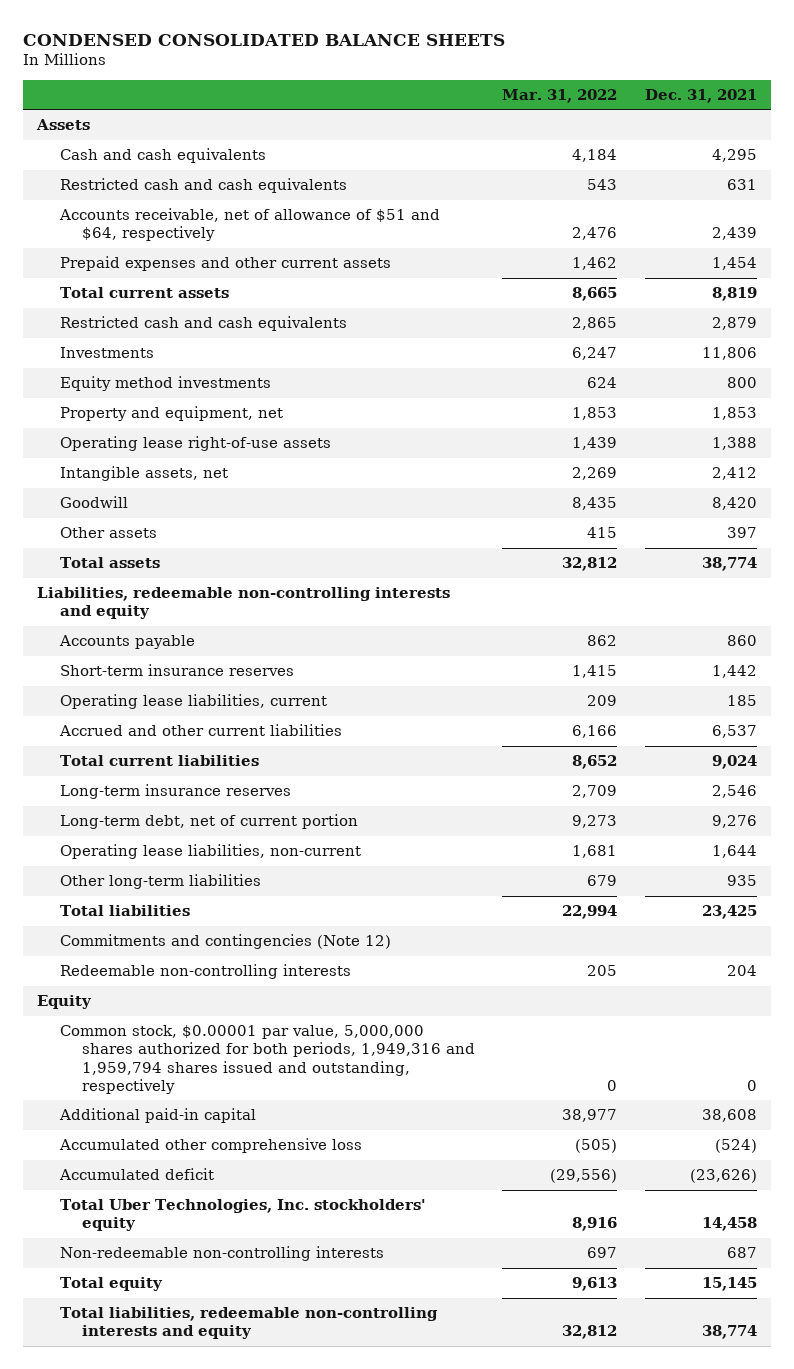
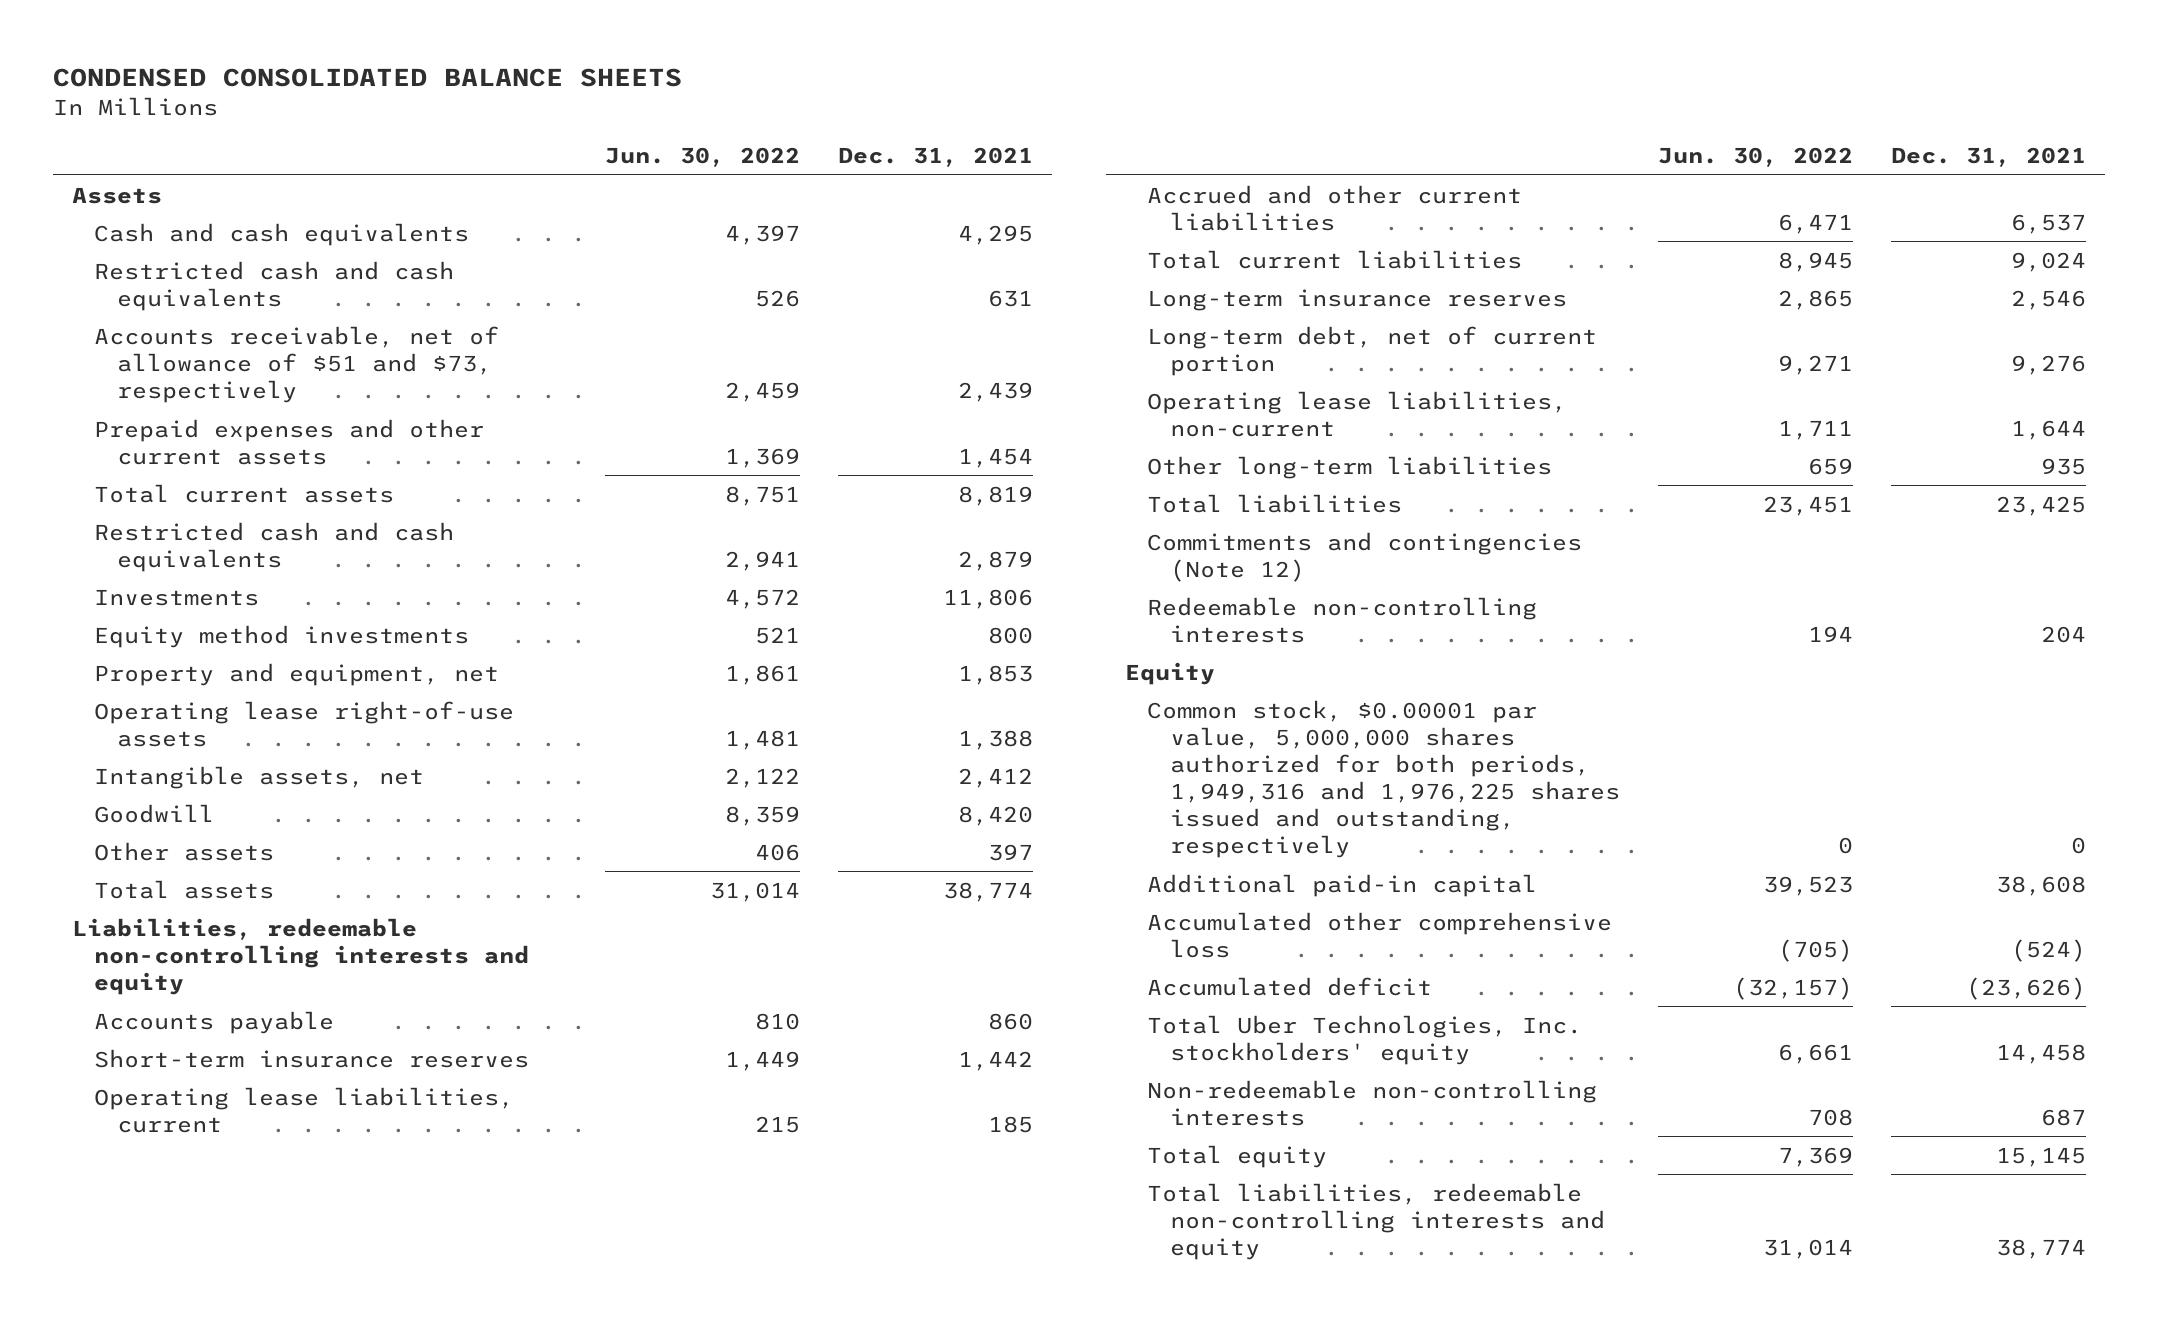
- | Mar. 31, 2022 | Dec. 31, 2021
+ | Jun. 30, 2022 | Dec. 31, 2021
- Accounts receivable, net of allowance of $51 and $64, respectively | 2,476 | 2,439
+ Accounts receivable, net of allowance of $51 and $73, respectively | 2,459 | 2,439
- Common stock, $0.00001 par value, 5,000,000 shares authorized for both periods, 1,949,316 and 1,959,794 shares issued and outstanding, respectively | 0 | 0
+ Common stock, $0.00001 par value, 5,000,000 shares authorized for both periods, 1,949,316 and 1,976,225 shares issued and outstanding, respectively | 0 | 0

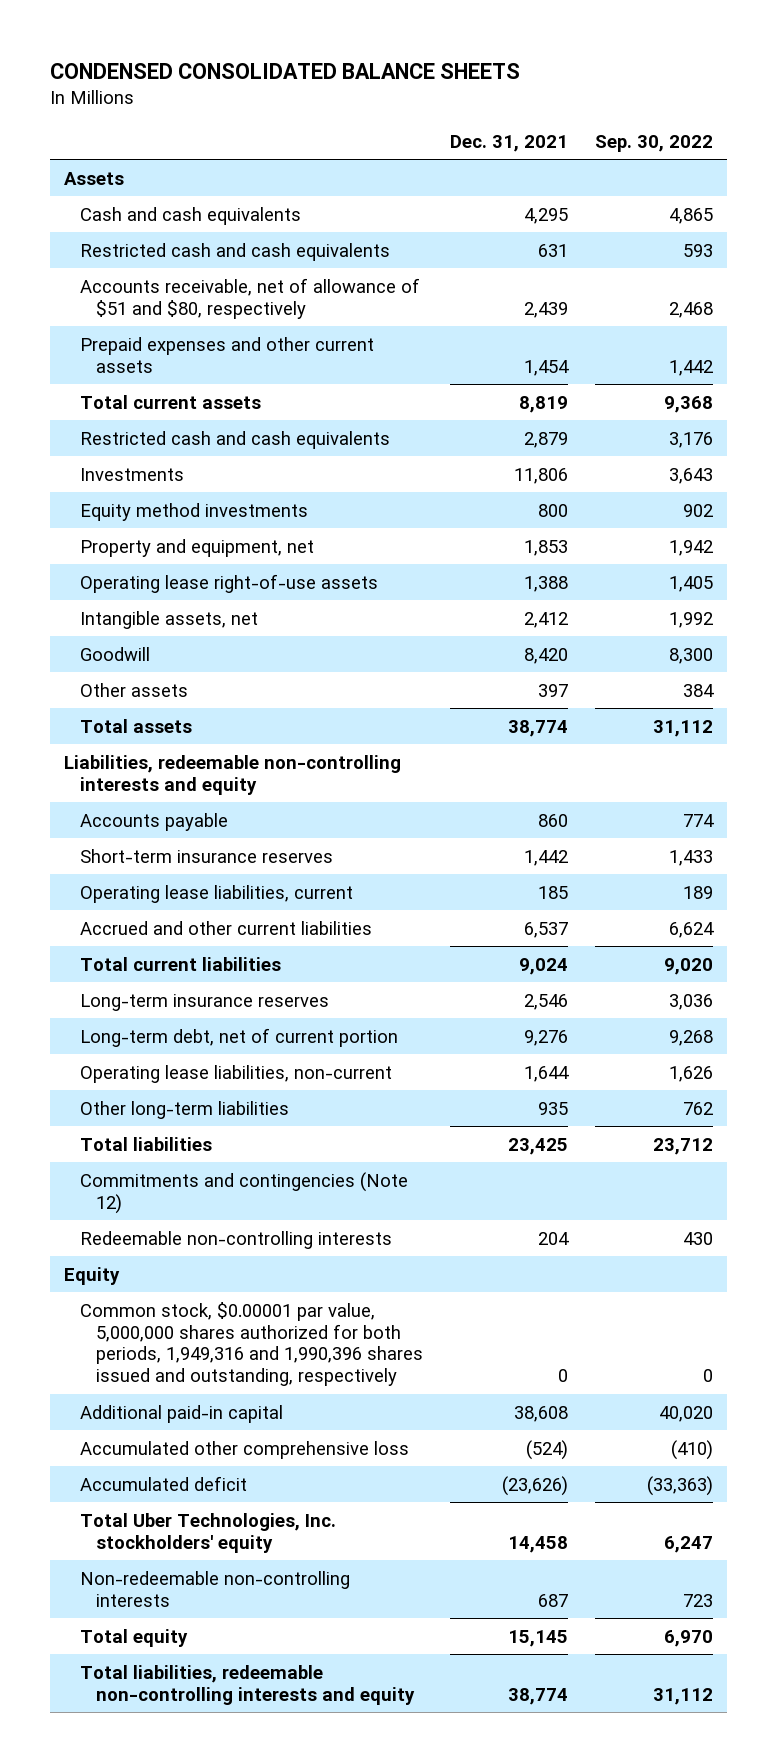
- | Jun. 30, 2022 | Dec. 31, 2021
+ | Dec. 31, 2021 | Sep. 30, 2022
- Accounts receivable, net of allowance of $51 and $73, respectively | 2,459 | 2,439
+ Accounts receivable, net of allowance of $51 and $80, respectively | 2,439 | 2,468
- Common stock, $0.00001 par value, 5,000,000 shares authorized for both periods, 1,949,316 and 1,976,225 shares issued and outstanding, respectively | 0 | 0
+ Common stock, $0.00001 par value, 5,000,000 shares authorized for both periods, 1,949,316 and 1,990,396 shares issued and outstanding, respectively | 0 | 0

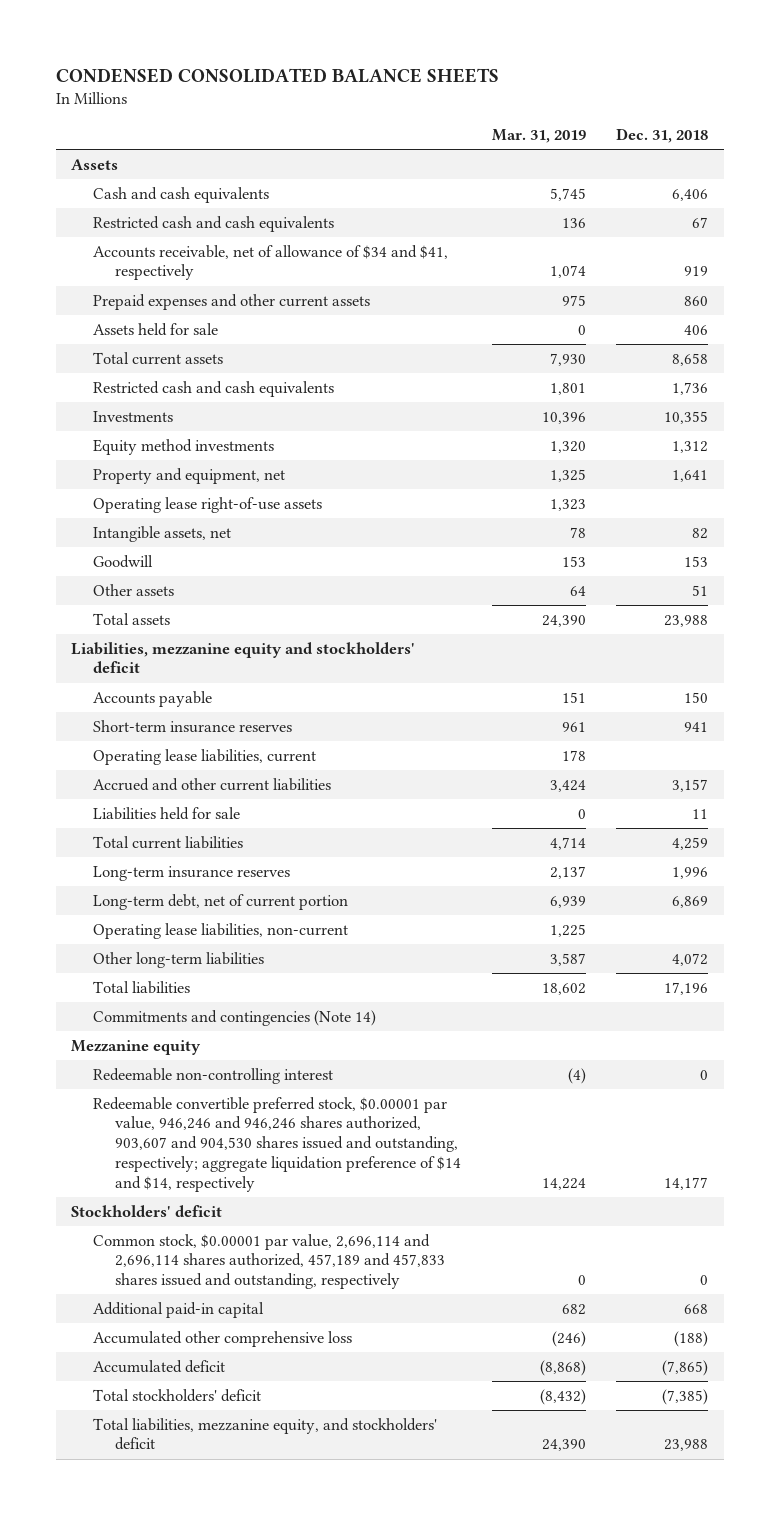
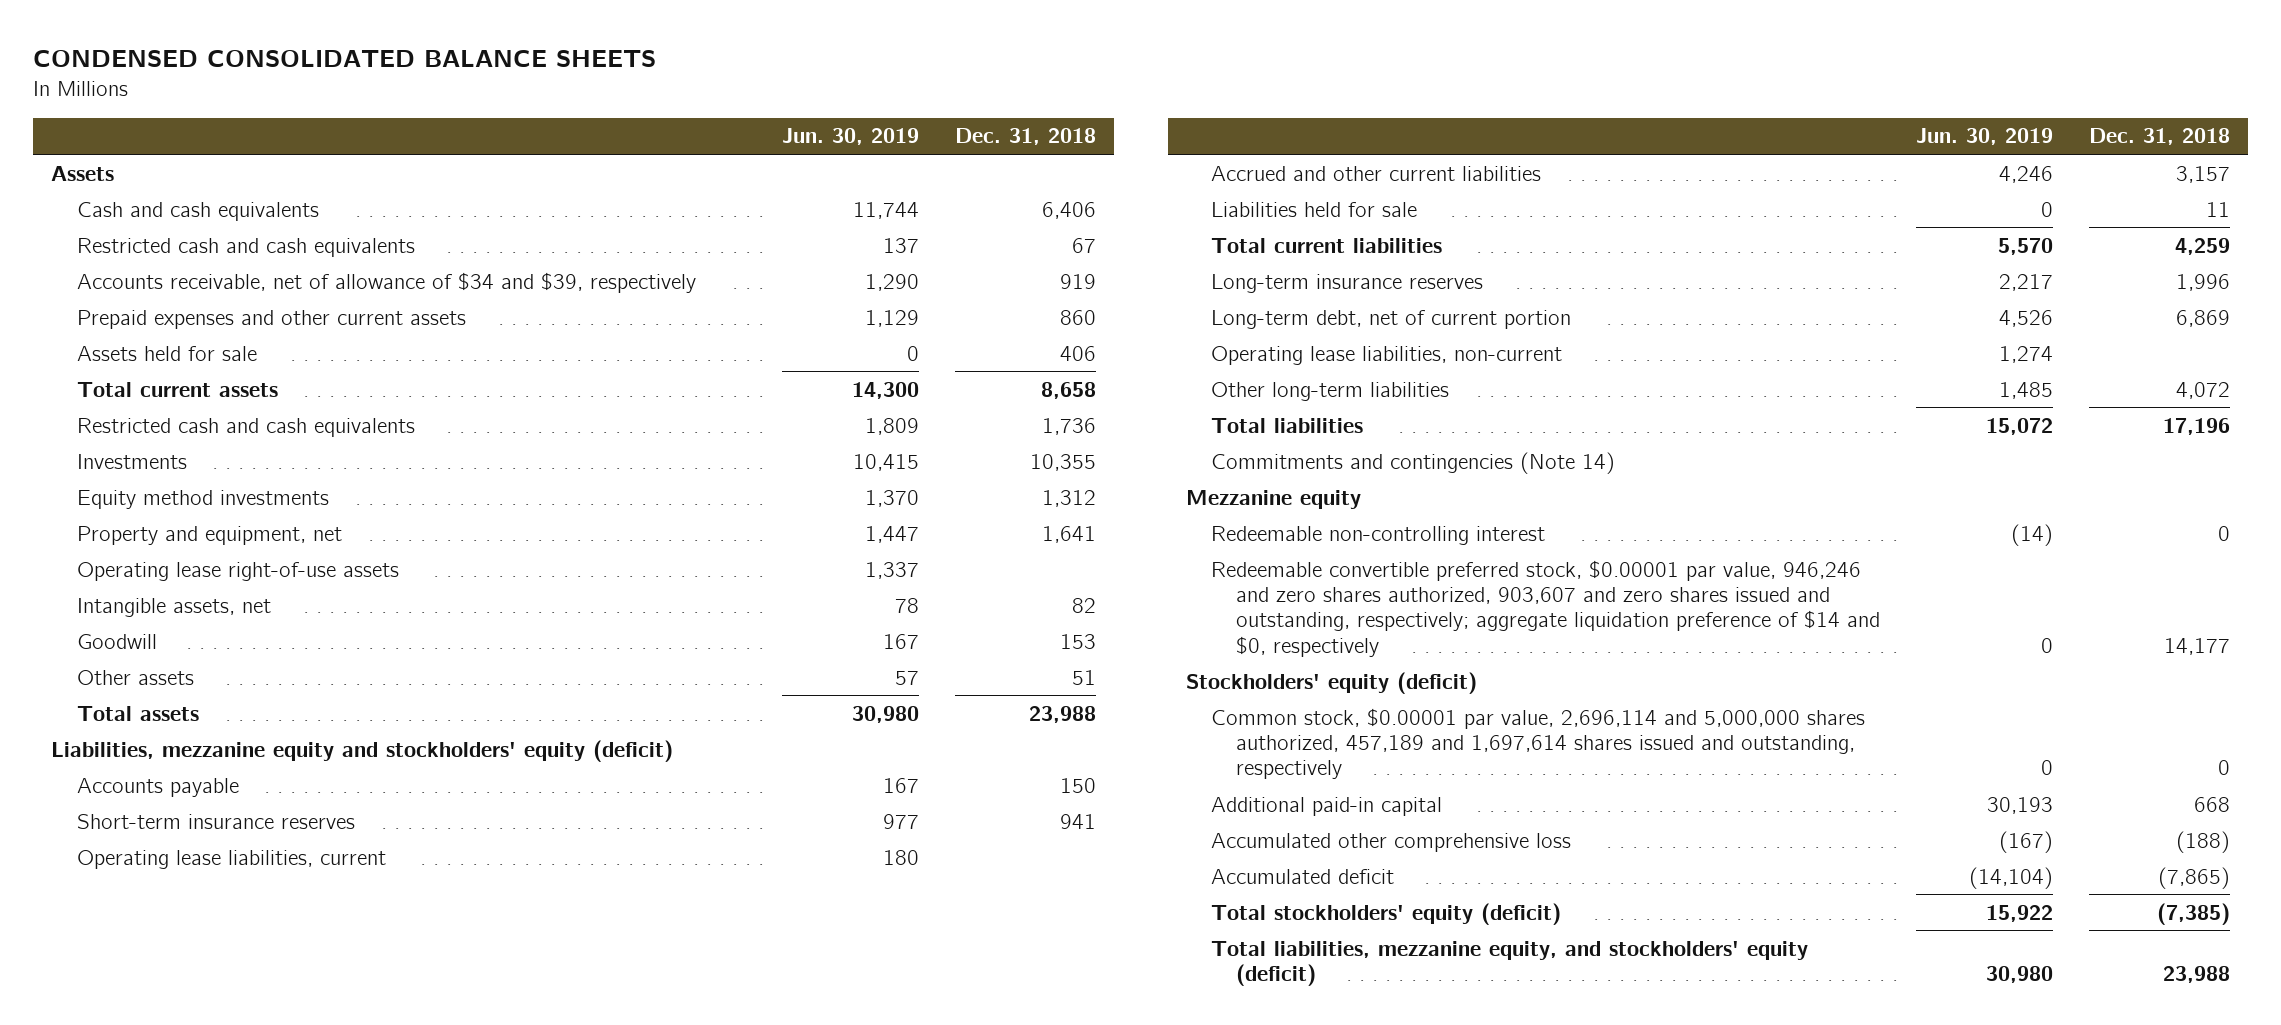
- | Mar. 31, 2019 | Dec. 31, 2018
+ | Jun. 30, 2019 | Dec. 31, 2018
- Accounts receivable, net of allowance of $34 and $41, respectively | 1,074 | 919
+ Accounts receivable, net of allowance of $34 and $39, respectively | 1,290 | 919
- Liabilities, mezzanine equity and stockholders' deficit
+ Liabilities, mezzanine equity and stockholders' equity (deficit)
- Redeemable convertible preferred stock, $0.00001 par value, 946,246 and 946,246 shares authorized, 903,607 and 904,530 shares issued and outstanding, respectively; aggregate liquidation preference of $14 and $14, respectively | 14,224 | 14,177
- Stockholders' deficit
- Common stock, $0.00001 par value, 2,696,114 and 2,696,114 shares authorized, 457,189 and 457,833 shares issued and outstanding, respectively | 0 | 0
+ Redeemable convertible preferred stock, $0.00001 par value, 946,246 and zero shares authorized, 903,607 and zero shares issued and outstanding, respectively; aggregate liquidation preference of $14 and $0, respectively | 0 | 14,177
+ Stockholders' equity (deficit)
+ Common stock, $0.00001 par value, 2,696,114 and 5,000,000 shares authorized, 457,189 and 1,697,614 shares issued and outstanding, respectively | 0 | 0
- Total stockholders' deficit | (8,432) | (7,385)
- Total liabilities, mezzanine equity, and stockholders' deficit | 24,390 | 23,988
+ Total stockholders' equity (deficit) | 15,922 | (7,385)
+ Total liabilities, mezzanine equity, and stockholders' equity (deficit) | 30,980 | 23,988

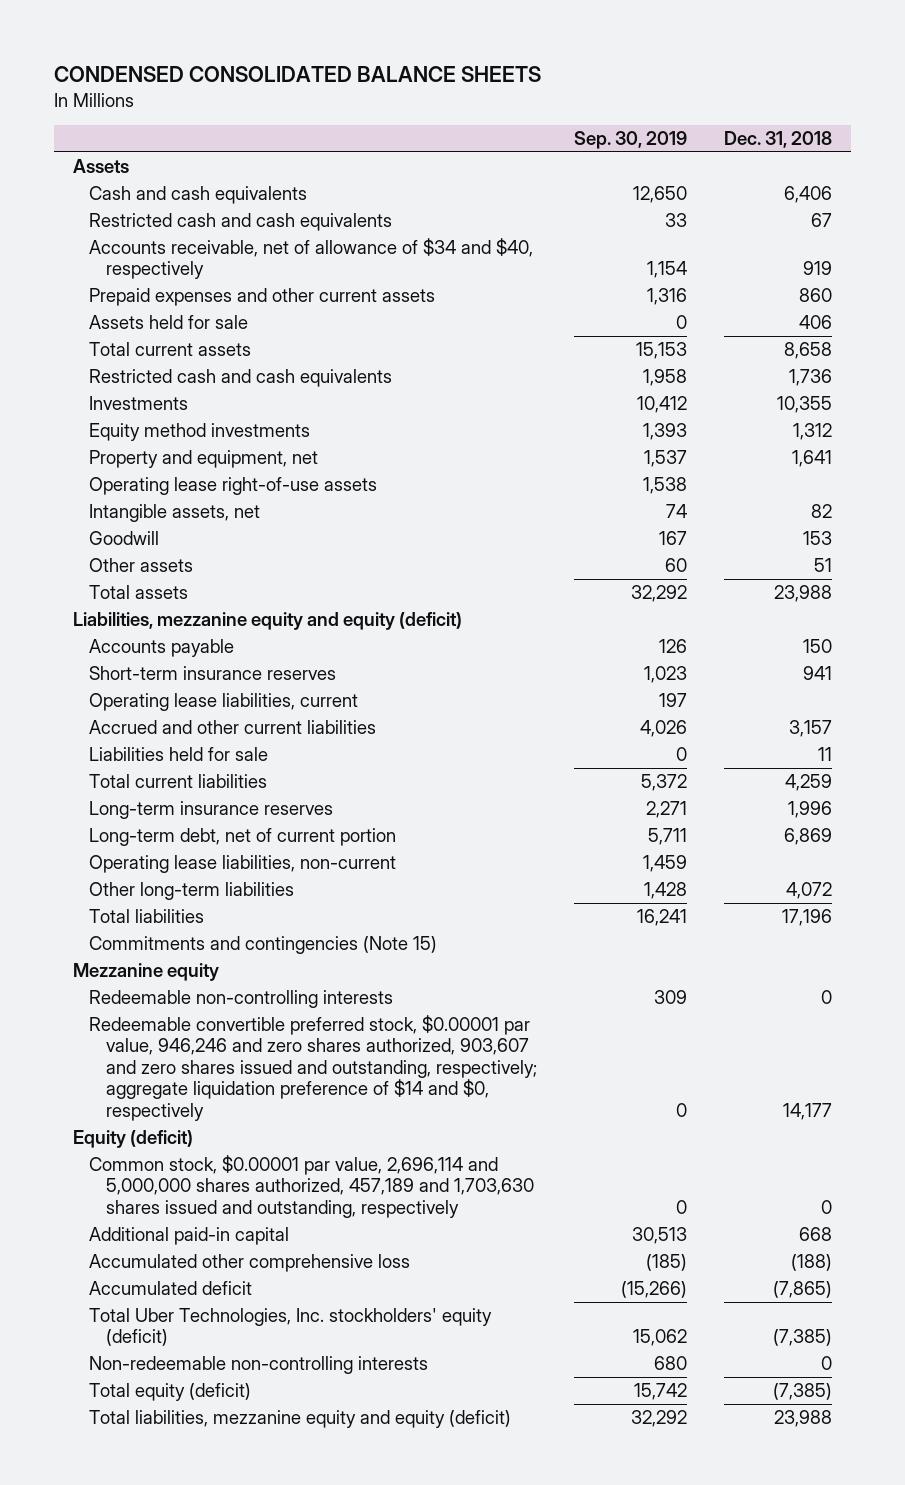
- | Jun. 30, 2019 | Dec. 31, 2018
+ | Sep. 30, 2019 | Dec. 31, 2018
- Accounts receivable, net of allowance of $34 and $39, respectively | 1,290 | 919
+ Accounts receivable, net of allowance of $34 and $40, respectively | 1,154 | 919
- Liabilities, mezzanine equity and stockholders' equity (deficit)
+ Liabilities, mezzanine equity and equity (deficit)
- Commitments and contingencies (Note 14)
+ Commitments and contingencies (Note 15)
- Redeemable non-controlling interest | (14) | 0
+ Redeemable non-controlling interests | 309 | 0
- Stockholders' equity (deficit)
- Common stock, $0.00001 par value, 2,696,114 and 5,000,000 shares authorized, 457,189 and 1,697,614 shares issued and outstanding, respectively | 0 | 0
+ Equity (deficit)
+ Common stock, $0.00001 par value, 2,696,114 and 5,000,000 shares authorized, 457,189 and 1,703,630 shares issued and outstanding, respectively | 0 | 0
- Total stockholders' equity (deficit) | 15,922 | (7,385)
- Total liabilities, mezzanine equity, and stockholders' equity (deficit) | 30,980 | 23,988
+ Total Uber Technologies, Inc. stockholders' equity (deficit) | 15,062 | (7,385)
+ Non-redeemable non-controlling interests | 680 | 0
+ Total equity (deficit) | 15,742 | (7,385)
+ Total liabilities, mezzanine equity and equity (deficit) | 32,292 | 23,988

